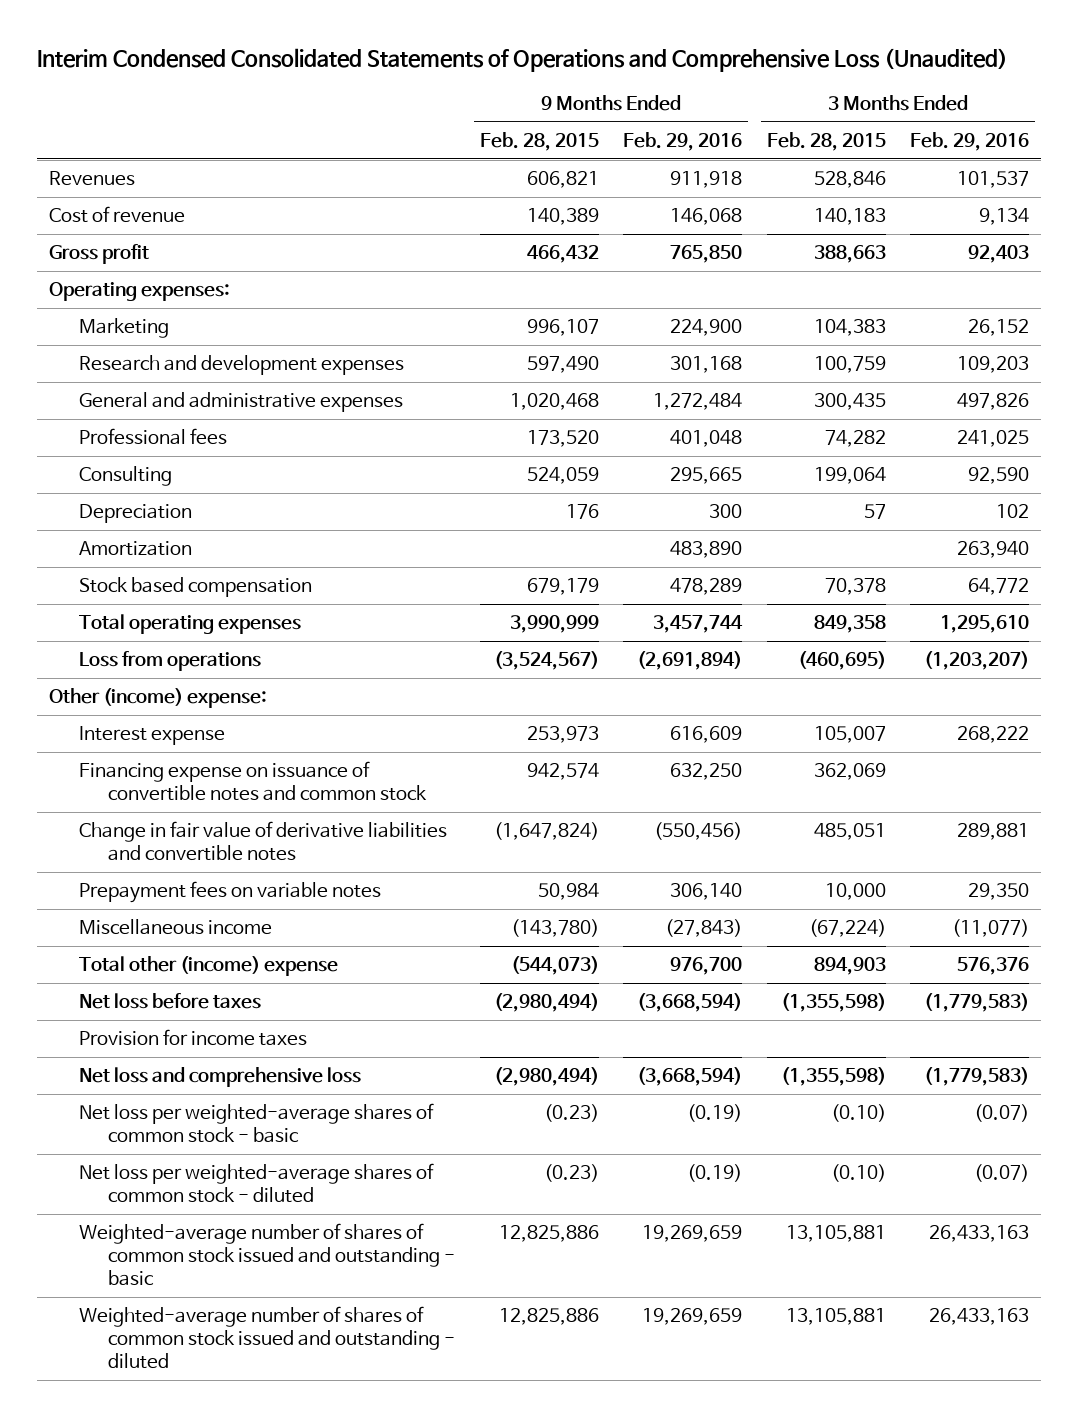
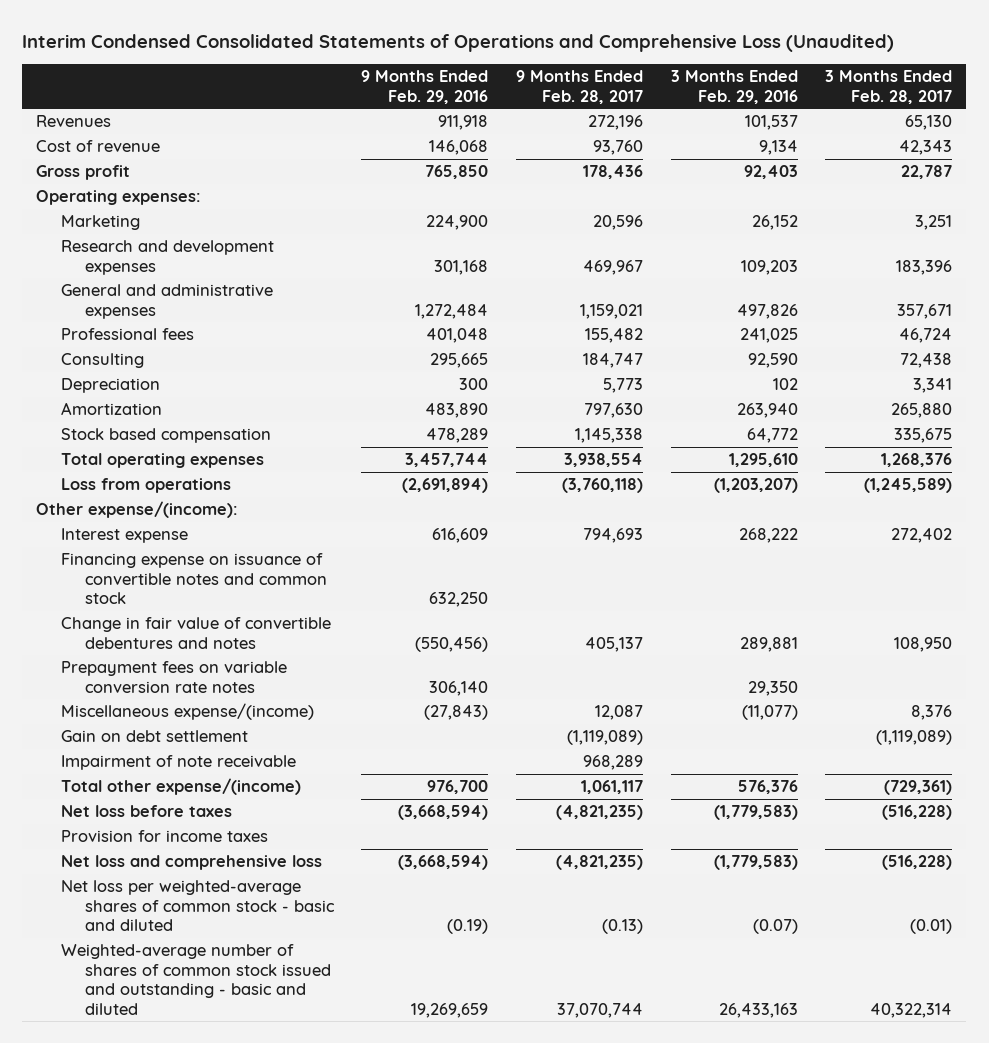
- | 9 Months Ended Feb. 28, 2015 | 9 Months Ended Feb. 29, 2016 | 3 Months Ended Feb. 28, 2015 | 3 Months Ended Feb. 29, 2016
+ | 9 Months Ended Feb. 29, 2016 | 9 Months Ended Feb. 28, 2017 | 3 Months Ended Feb. 29, 2016 | 3 Months Ended Feb. 28, 2017
- Other (income) expense:
+ Other expense/(income):
- Change in fair value of derivative liabilities and convertible notes | (1,647,824) | (550,456) | 485,051 | 289,881
- Prepayment fees on variable notes | 50,984 | 306,140 | 10,000 | 29,350
- Miscellaneous income | (143,780) | (27,843) | (67,224) | (11,077)
- Total other (income) expense | (544,073) | 976,700 | 894,903 | 576,376
+ Change in fair value of convertible debentures and notes | (550,456) | 405,137 | 289,881 | 108,950
+ Prepayment fees on variable conversion rate notes | 306,140 | | 29,350 |
+ Miscellaneous expense/(income) | (27,843) | 12,087 | (11,077) | 8,376
+ Gain on debt settlement | | (1,119,089) | | (1,119,089)
+ Impairment of note receivable | | 968,289 | |
+ Total other expense/(income) | 976,700 | 1,061,117 | 576,376 | (729,361)
- Net loss per weighted-average shares of common stock - basic | (0.23) | (0.19) | (0.10) | (0.07)
- Net loss per weighted-average shares of common stock - diluted | (0.23) | (0.19) | (0.10) | (0.07)
- Weighted-average number of shares of common stock issued and outstanding - basic | 12,825,886 | 19,269,659 | 13,105,881 | 26,433,163
- Weighted-average number of shares of common stock issued and outstanding - diluted | 12,825,886 | 19,269,659 | 13,105,881 | 26,433,163
+ Net loss per weighted-average shares of common stock - basic and diluted | (0.19) | (0.13) | (0.07) | (0.01)
+ Weighted-average number of shares of common stock issued and outstanding - basic and diluted | 19,269,659 | 37,070,744 | 26,433,163 | 40,322,314

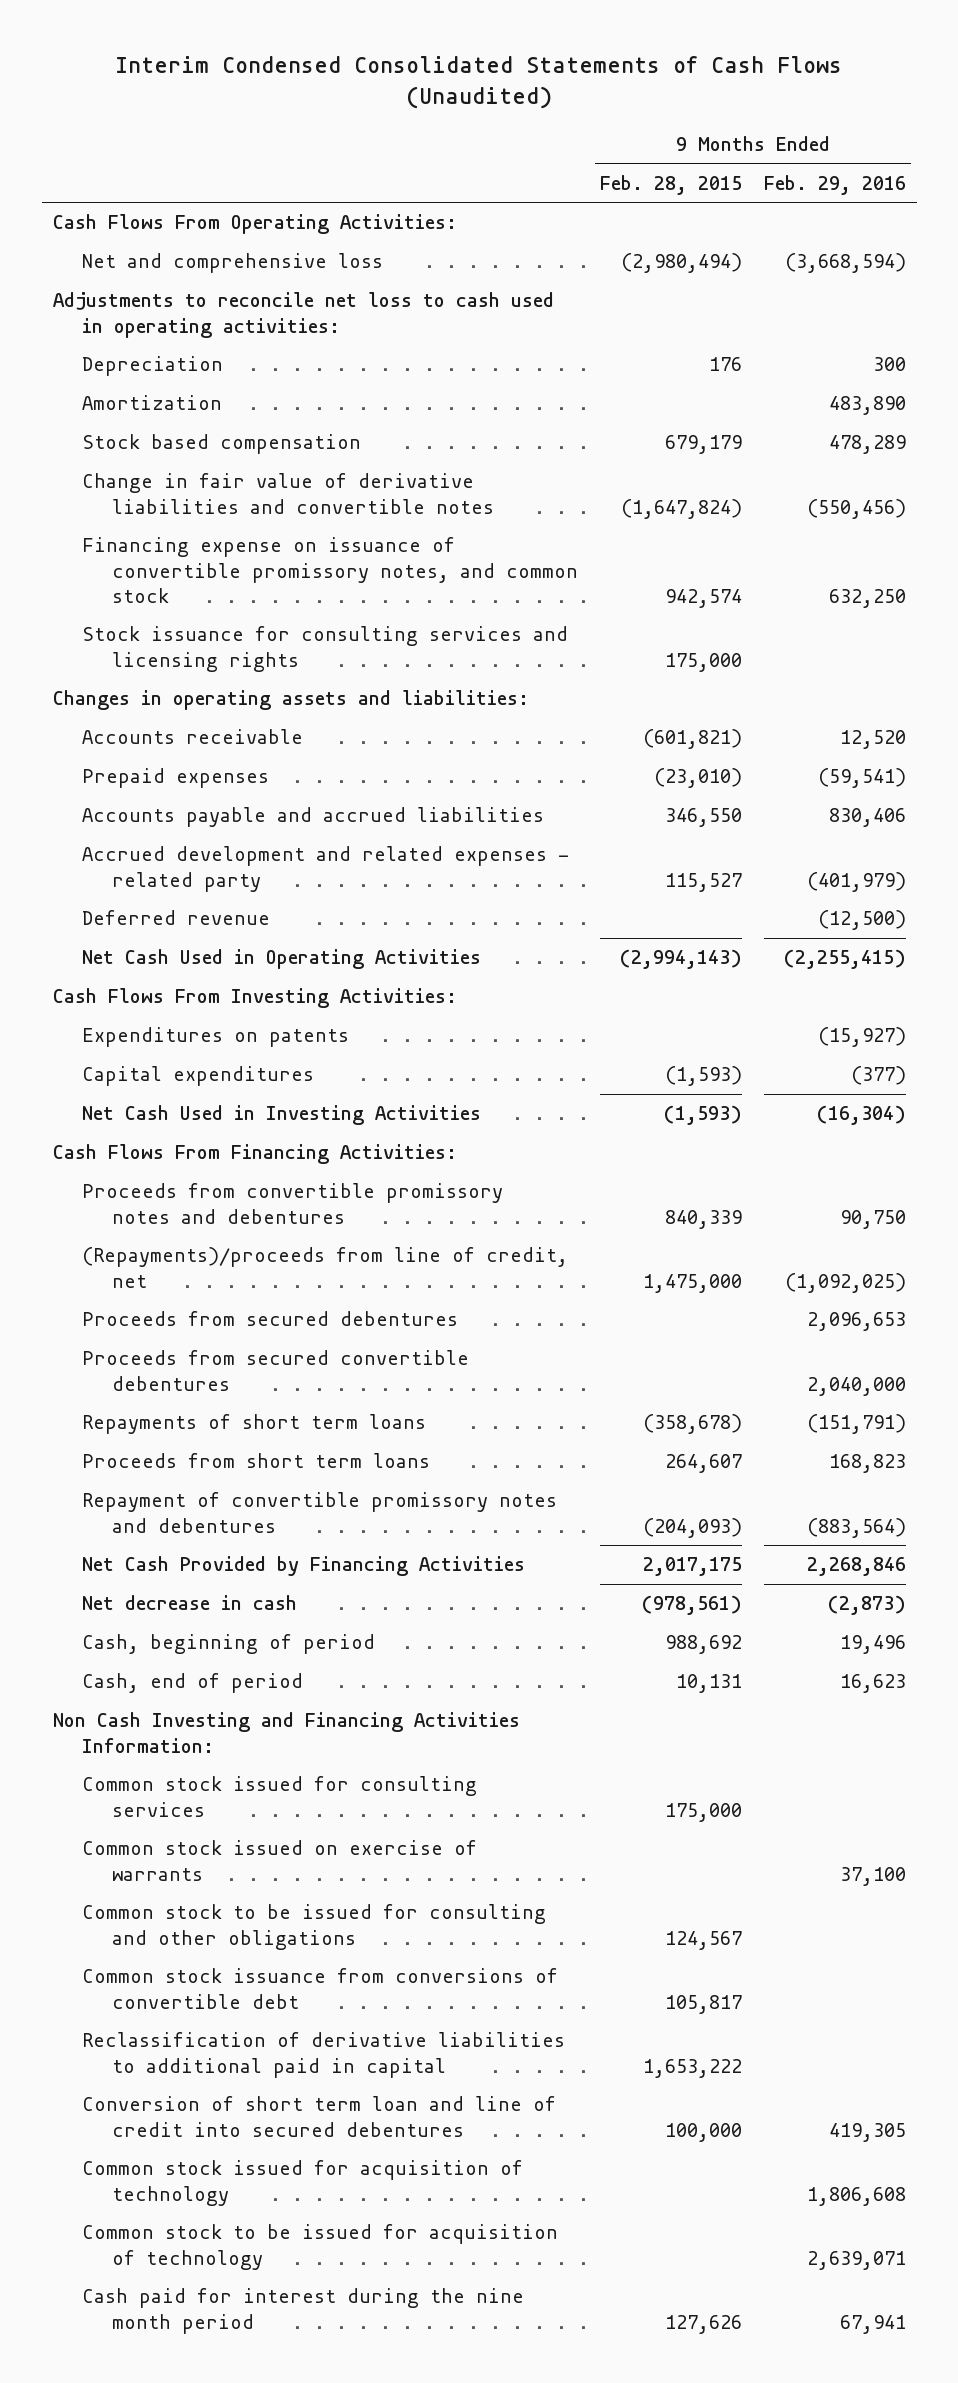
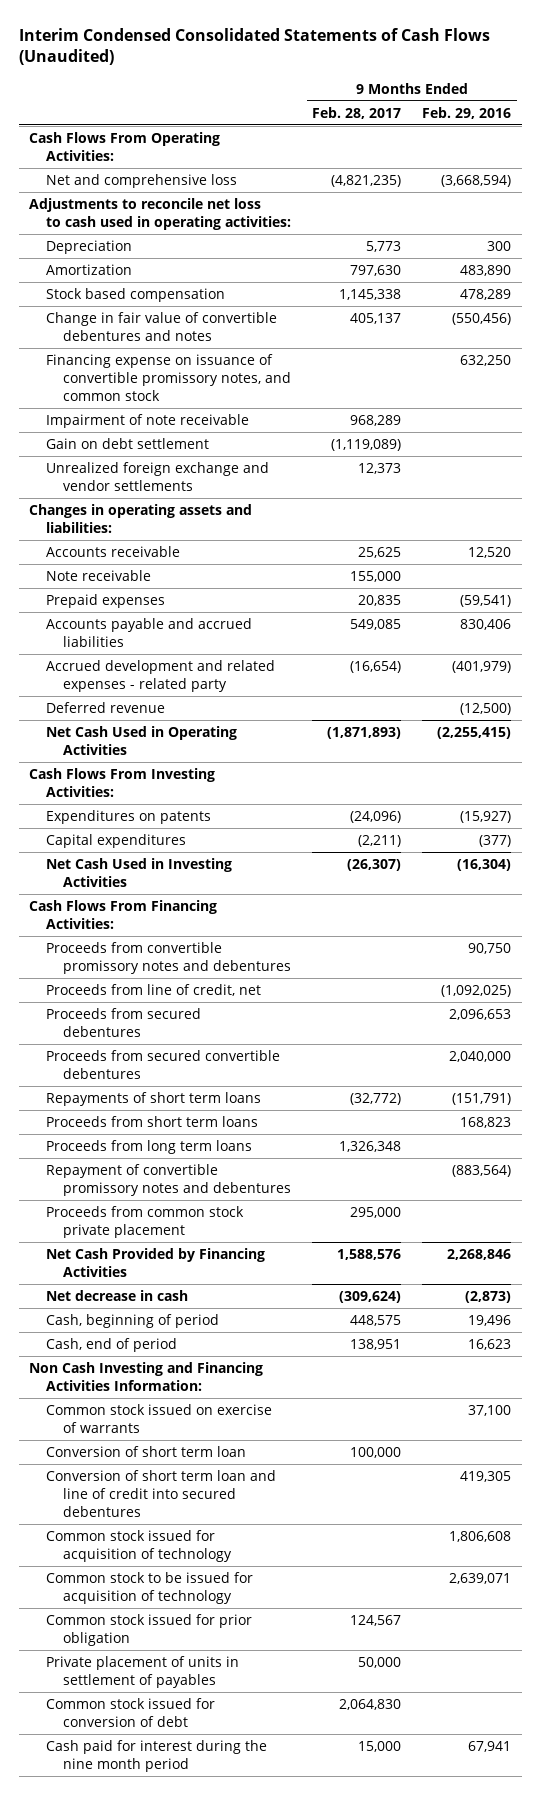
- | 9 Months Ended Feb. 28, 2015 | 9 Months Ended Feb. 29, 2016
+ | 9 Months Ended Feb. 28, 2017 | 9 Months Ended Feb. 29, 2016
- Change in fair value of derivative liabilities and convertible notes | (1,647,824) | (550,456)
+ Change in fair value of convertible debentures and notes | 405,137 | (550,456)
- Stock issuance for consulting services and licensing rights | 175,000 |
+ Impairment of note receivable | 968,289 |
+ Gain on debt settlement | (1,119,089) |
+ Unrealized foreign exchange and vendor settlements | 12,373 |
+ Note receivable | 155,000 |
- (Repayments)/proceeds from line of credit, net | 1,475,000 | (1,092,025)
+ Proceeds from line of credit, net | | (1,092,025)
+ Proceeds from long term loans | 1,326,348 |
+ Proceeds from common stock private placement | 295,000 |
- Common stock issued for consulting services | 175,000 |
- Common stock to be issued for consulting and other obligations | 124,567 |
- Common stock issuance from conversions of convertible debt | 105,817 |
- Reclassification of derivative liabilities to additional paid in capital | 1,653,222 |
+ Conversion of short term loan | 100,000 |
+ Common stock issued for prior obligation | 124,567 |
+ Private placement of units in settlement of payables | 50,000 |
+ Common stock issued for conversion of debt | 2,064,830 |

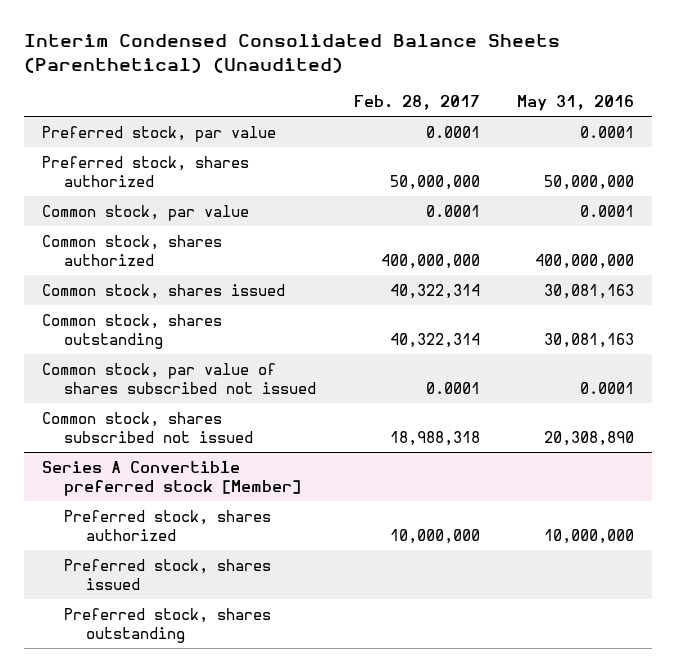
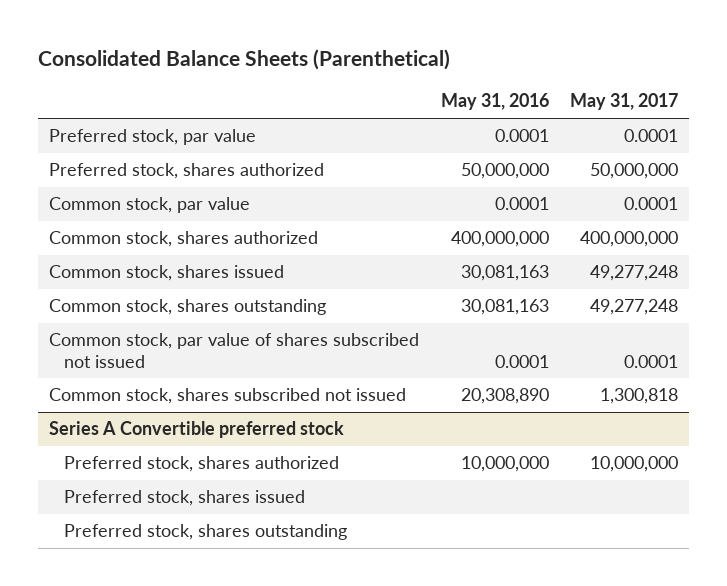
- Interim Condensed Consolidated Balance Sheets (Parenthetical) (Unaudited)
+ Consolidated Balance Sheets (Parenthetical)
- | Feb. 28, 2017 | May 31, 2016
+ | May 31, 2016 | May 31, 2017
- Series A Convertible preferred stock [Member]
+ Series A Convertible preferred stock

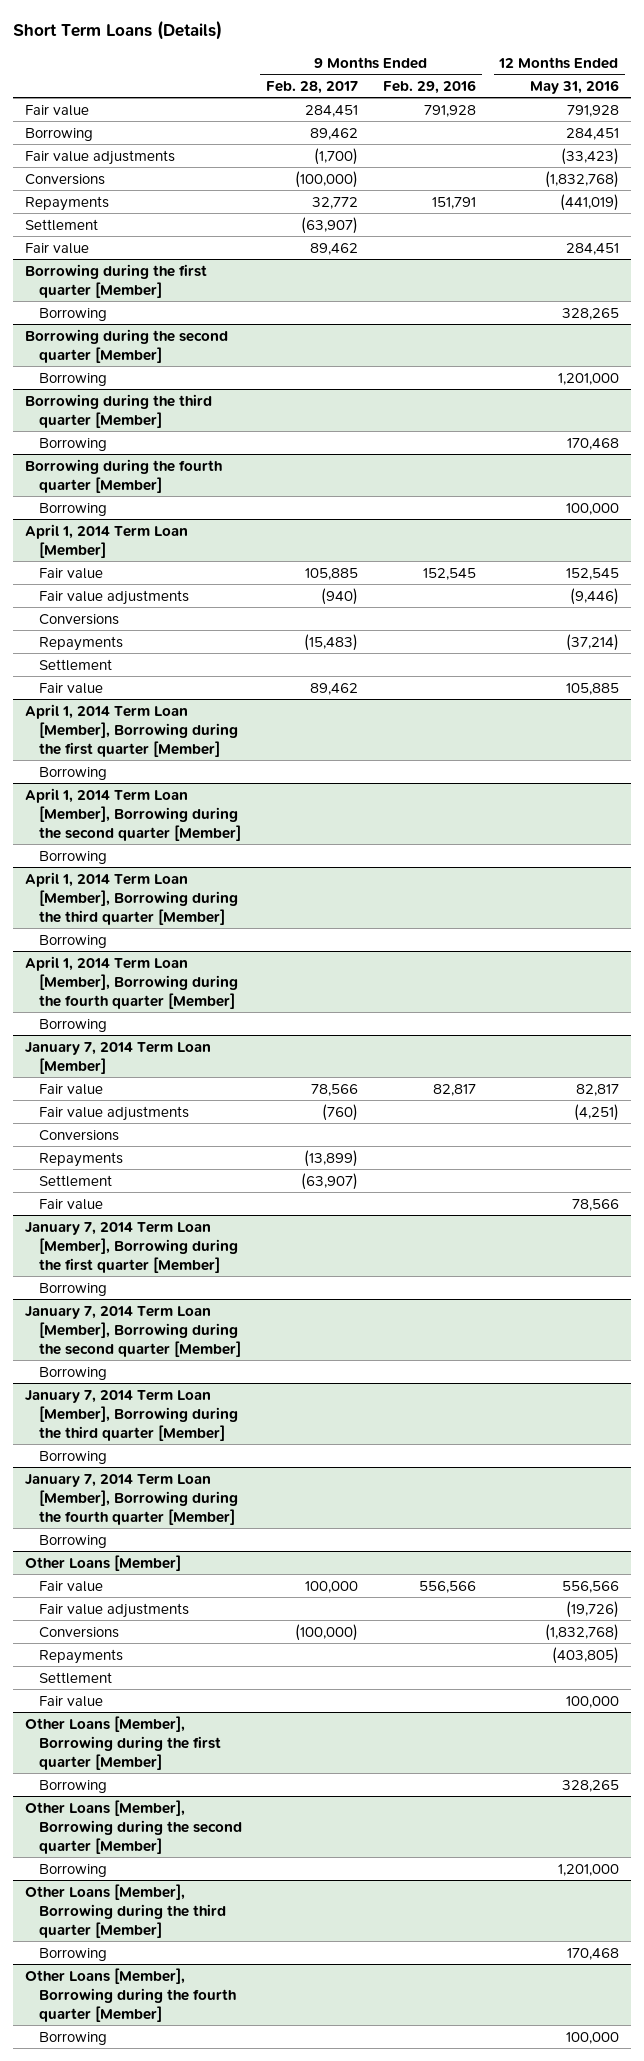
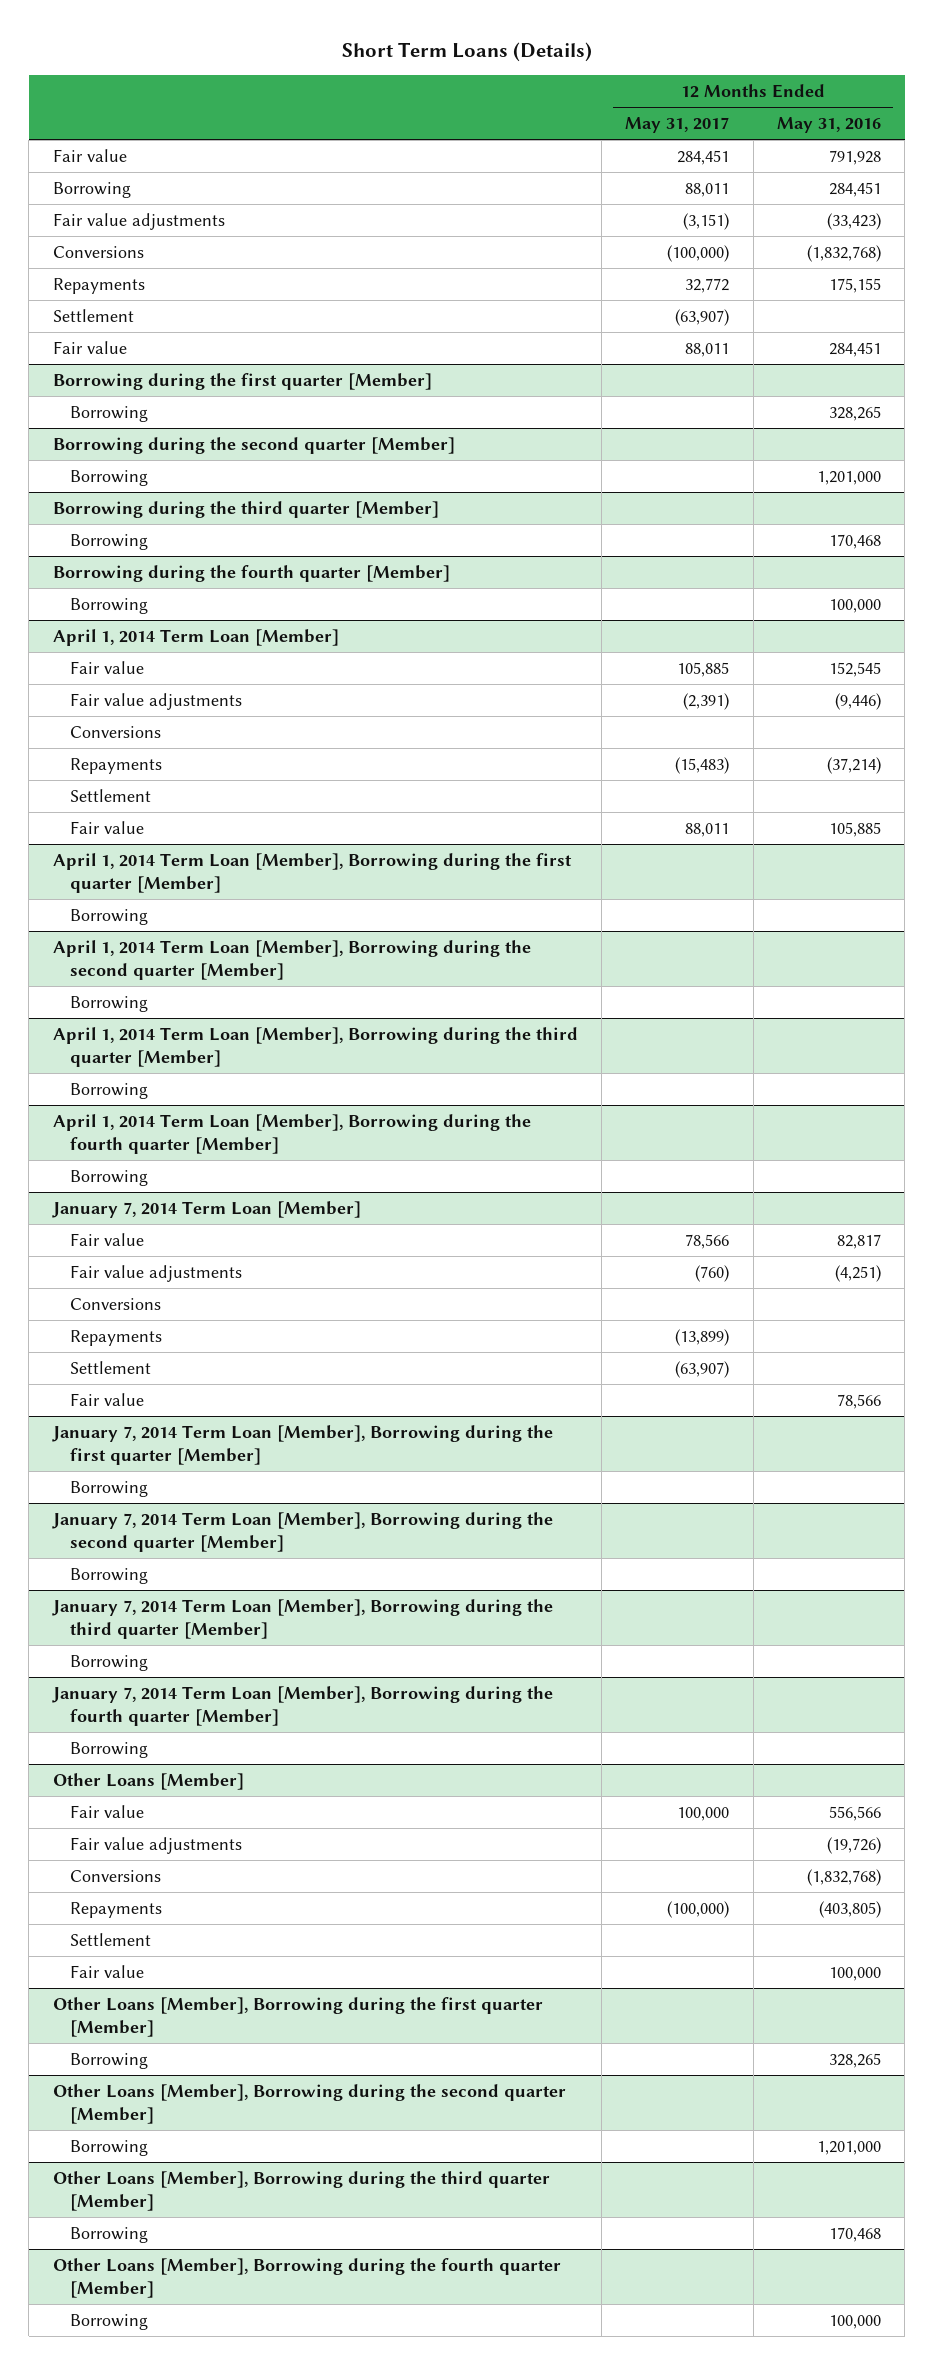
- | 9 Months Ended Feb. 28, 2017 | 9 Months Ended Feb. 29, 2016 | 12 Months Ended May 31, 2016
+ | 12 Months Ended May 31, 2017 | 12 Months Ended May 31, 2016
- Repayments | 32,772 | 151,791 | (441,019)
+ Repayments | 32,772 | 175,155

